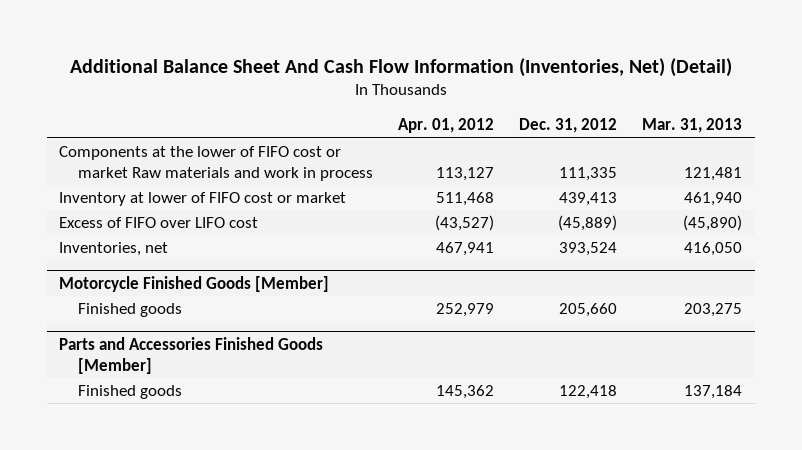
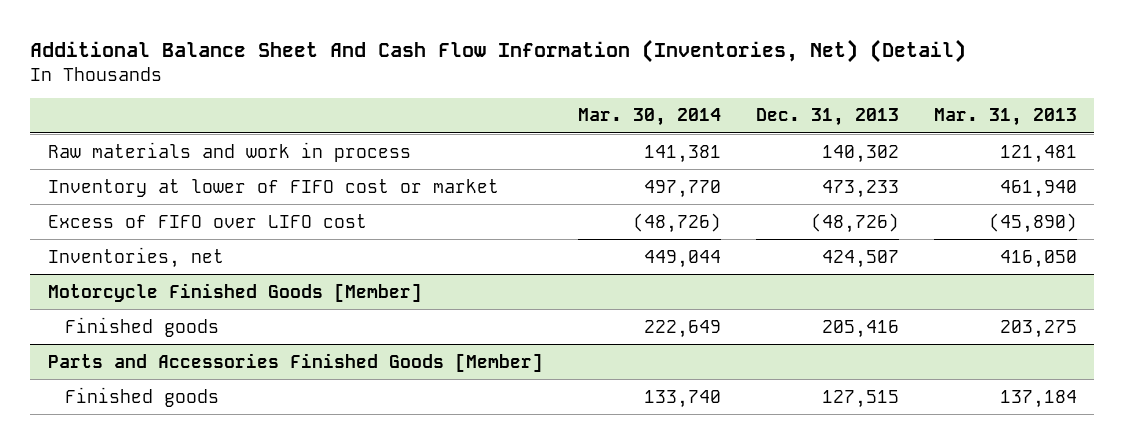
- | Apr. 01, 2012 | Dec. 31, 2012 | Mar. 31, 2013
+ | Mar. 30, 2014 | Dec. 31, 2013 | Mar. 31, 2013
- Components at the lower of FIFO cost or market Raw materials and work in process | 113,127 | 111,335 | 121,481
+ Raw materials and work in process | 141,381 | 140,302 | 121,481

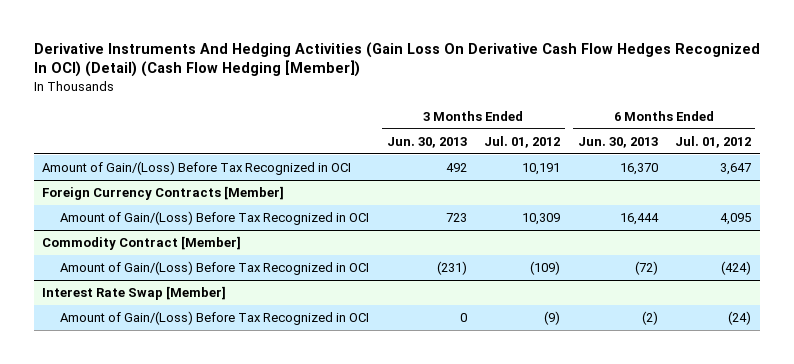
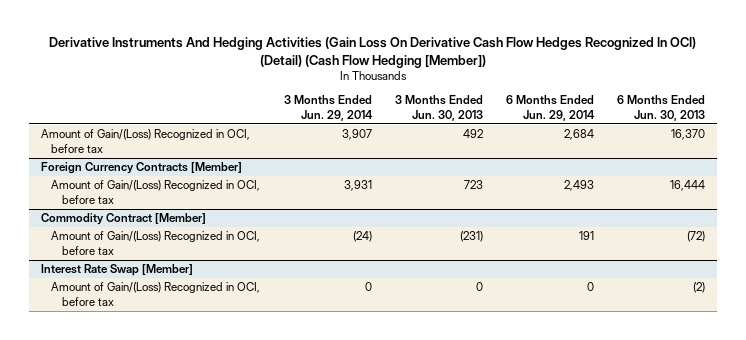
- | 3 Months Ended Jun. 30, 2013 | 3 Months Ended Jul. 01, 2012 | 6 Months Ended Jun. 30, 2013 | 6 Months Ended Jul. 01, 2012
+ | 3 Months Ended Jun. 29, 2014 | 3 Months Ended Jun. 30, 2013 | 6 Months Ended Jun. 29, 2014 | 6 Months Ended Jun. 30, 2013
- Amount of Gain/(Loss) Before Tax Recognized in OCI | 492 | 10,191 | 16,370 | 3,647
+ Amount of Gain/(Loss) Recognized in OCI, before tax | 3,907 | 492 | 2,684 | 16,370
@ Foreign Currency Contracts [Member]
- Amount of Gain/(Loss) Before Tax Recognized in OCI | 723 | 10,309 | 16,444 | 4,095
+ Amount of Gain/(Loss) Recognized in OCI, before tax | 3,931 | 723 | 2,493 | 16,444
@ Commodity Contract [Member]
- Amount of Gain/(Loss) Before Tax Recognized in OCI | (231) | (109) | (72) | (424)
+ Amount of Gain/(Loss) Recognized in OCI, before tax | (24) | (231) | 191 | (72)
@ Interest Rate Swap [Member]
- Amount of Gain/(Loss) Before Tax Recognized in OCI | 0 | (9) | (2) | (24)
+ Amount of Gain/(Loss) Recognized in OCI, before tax | 0 | 0 | 0 | (2)

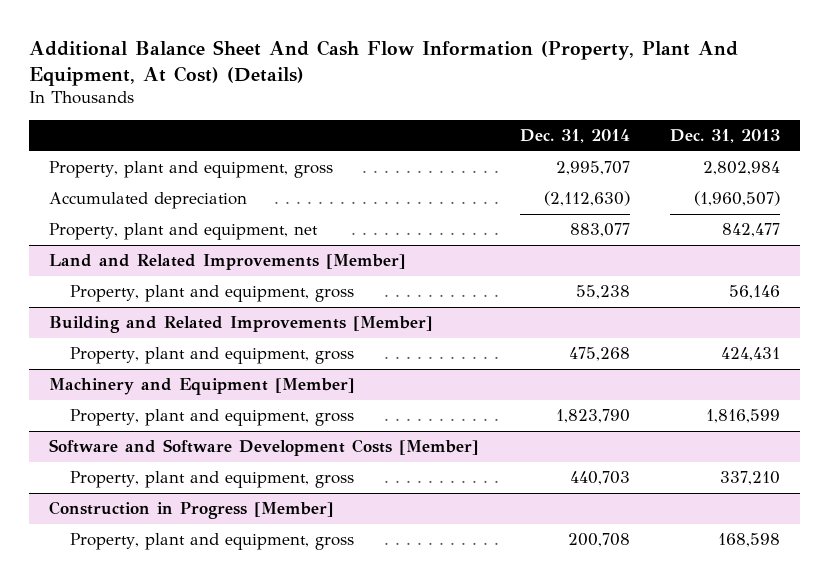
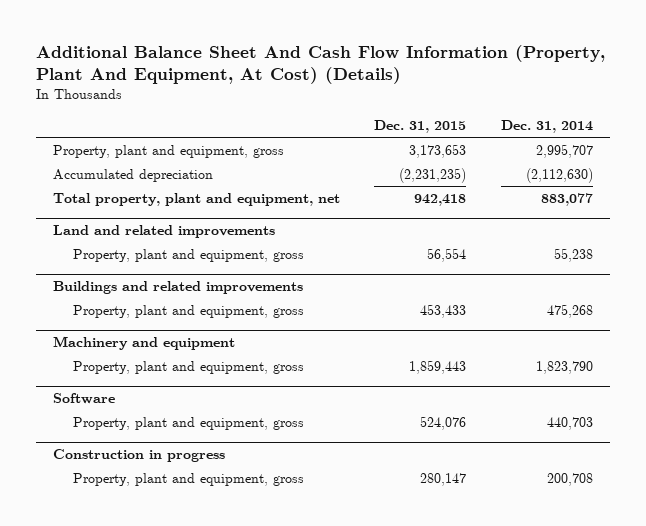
- | Dec. 31, 2014 | Dec. 31, 2013
+ | Dec. 31, 2015 | Dec. 31, 2014
- Property, plant and equipment, net | 883,077 | 842,477
- Land and Related Improvements [Member]
+ Total property, plant and equipment, net | 942,418 | 883,077
+ Land and related improvements
- Building and Related Improvements [Member]
+ Buildings and related improvements
- Machinery and Equipment [Member]
+ Machinery and equipment
- Software and Software Development Costs [Member]
+ Software
- Construction in Progress [Member]
+ Construction in progress

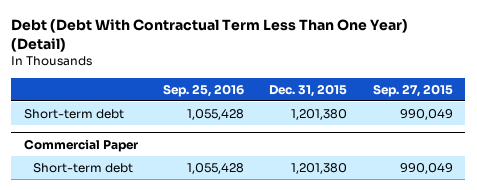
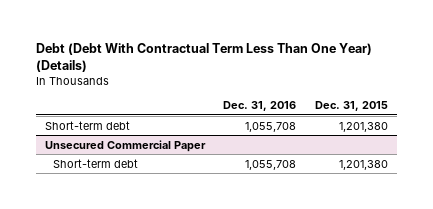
- Debt (Debt With Contractual Term Less Than One Year) (Detail)
+ Debt (Debt With Contractual Term Less Than One Year) (Details)
- | Sep. 25, 2016 | Dec. 31, 2015 | Sep. 27, 2015
+ | Dec. 31, 2016 | Dec. 31, 2015
- Commercial Paper
+ Unsecured Commercial Paper

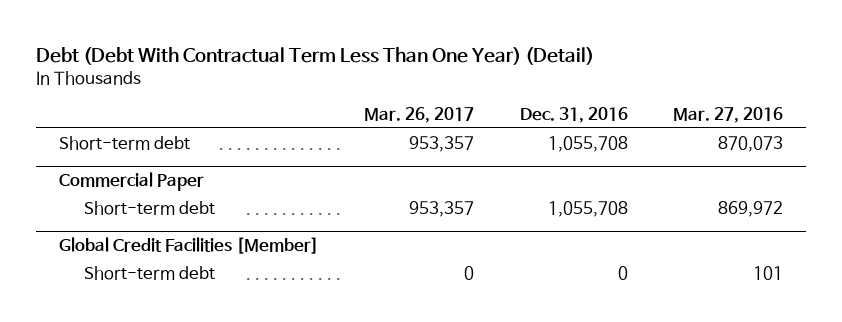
- Debt (Debt With Contractual Term Less Than One Year) (Details)
+ Debt (Debt With Contractual Term Less Than One Year) (Detail)
- | Dec. 31, 2016 | Dec. 31, 2015
+ | Mar. 26, 2017 | Dec. 31, 2016 | Mar. 27, 2016
- Unsecured Commercial Paper
+ Commercial Paper
+ Global Credit Facilities [Member]
+ Short-term debt | 0 | 0 | 101

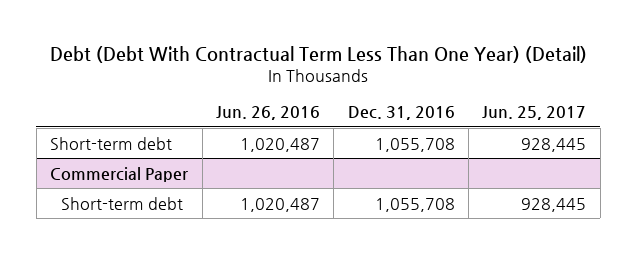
- | Mar. 26, 2017 | Dec. 31, 2016 | Mar. 27, 2016
+ | Jun. 26, 2016 | Dec. 31, 2016 | Jun. 25, 2017
- Global Credit Facilities [Member]
- Short-term debt | 0 | 0 | 101

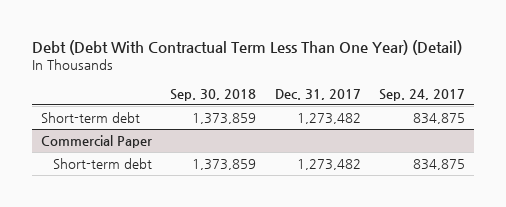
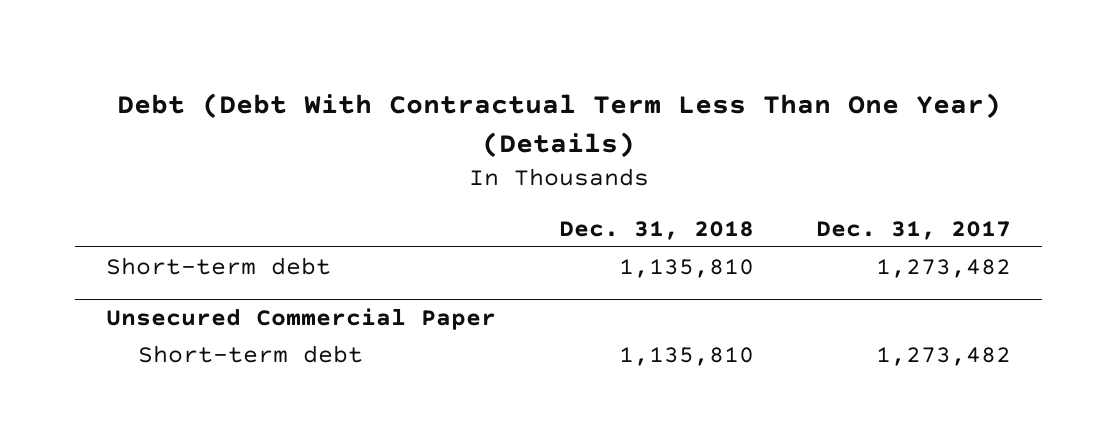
- Debt (Debt With Contractual Term Less Than One Year) (Detail)
+ Debt (Debt With Contractual Term Less Than One Year) (Details)
- | Sep. 30, 2018 | Dec. 31, 2017 | Sep. 24, 2017
+ | Dec. 31, 2018 | Dec. 31, 2017
- Commercial Paper
+ Unsecured Commercial Paper

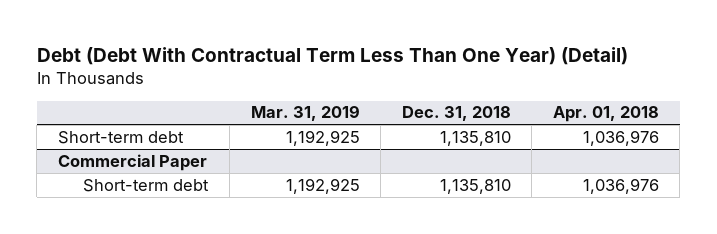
- Debt (Debt With Contractual Term Less Than One Year) (Details)
+ Debt (Debt With Contractual Term Less Than One Year) (Detail)
- | Dec. 31, 2018 | Dec. 31, 2017
+ | Mar. 31, 2019 | Dec. 31, 2018 | Apr. 01, 2018
- Unsecured Commercial Paper
+ Commercial Paper

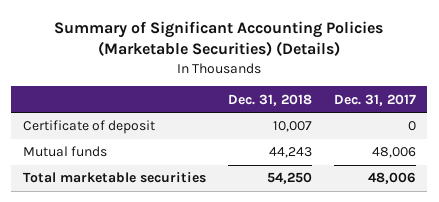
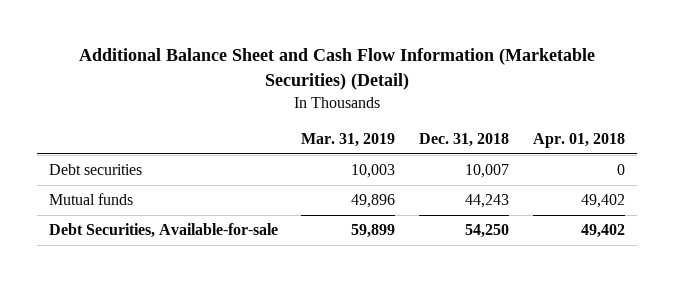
- Summary of Significant Accounting Policies (Marketable Securities) (Details)
+ Additional Balance Sheet and Cash Flow Information (Marketable Securities) (Detail)
- | Dec. 31, 2018 | Dec. 31, 2017
+ | Mar. 31, 2019 | Dec. 31, 2018 | Apr. 01, 2018
- Certificate of deposit | 10,007 | 0
+ Debt securities | 10,003 | 10,007 | 0
- Total marketable securities | 54,250 | 48,006
+ Debt Securities, Available-for-sale | 59,899 | 54,250 | 49,402

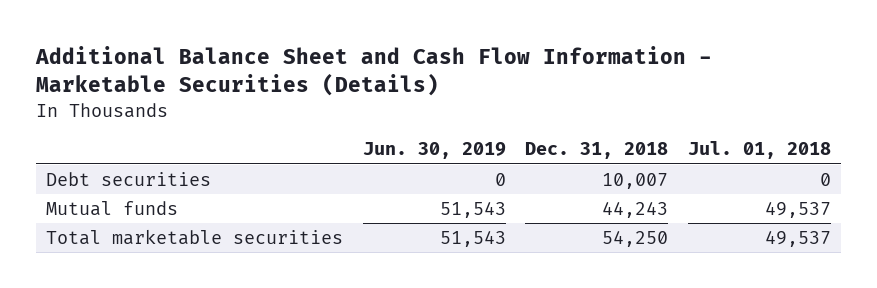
- Additional Balance Sheet and Cash Flow Information (Marketable Securities) (Detail)
+ Additional Balance Sheet and Cash Flow Information - Marketable Securities (Details)
- | Mar. 31, 2019 | Dec. 31, 2018 | Apr. 01, 2018
+ | Jun. 30, 2019 | Dec. 31, 2018 | Jul. 01, 2018
- Debt Securities, Available-for-sale | 59,899 | 54,250 | 49,402
+ Total marketable securities | 51,543 | 54,250 | 49,537

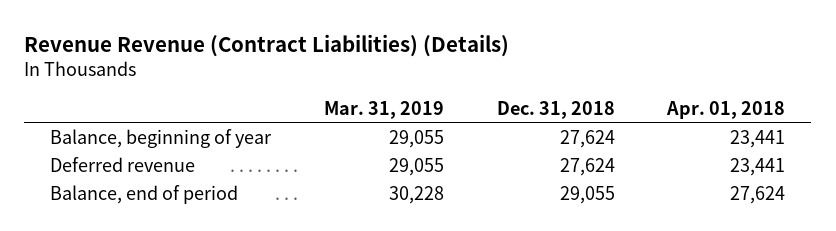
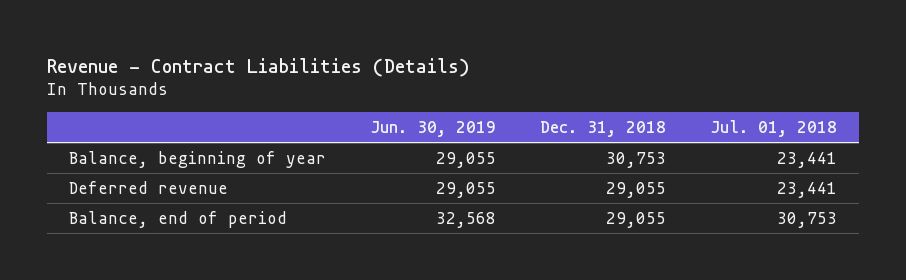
- Revenue Revenue (Contract Liabilities) (Details)
+ Revenue - Contract Liabilities (Details)
- | Mar. 31, 2019 | Dec. 31, 2018 | Apr. 01, 2018
+ | Jun. 30, 2019 | Dec. 31, 2018 | Jul. 01, 2018
- Balance, beginning of year | 29,055 | 27,624 | 23,441
- Deferred revenue | 29,055 | 27,624 | 23,441
+ Balance, beginning of year | 29,055 | 30,753 | 23,441
+ Deferred revenue | 29,055 | 29,055 | 23,441

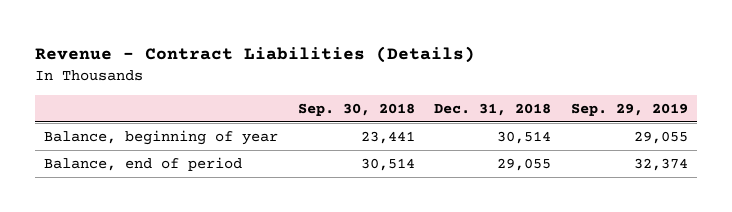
- | Jun. 30, 2019 | Dec. 31, 2018 | Jul. 01, 2018
+ | Sep. 30, 2018 | Dec. 31, 2018 | Sep. 29, 2019
- Balance, beginning of year | 29,055 | 30,753 | 23,441
- Deferred revenue | 29,055 | 29,055 | 23,441
+ Balance, beginning of year | 23,441 | 30,514 | 29,055

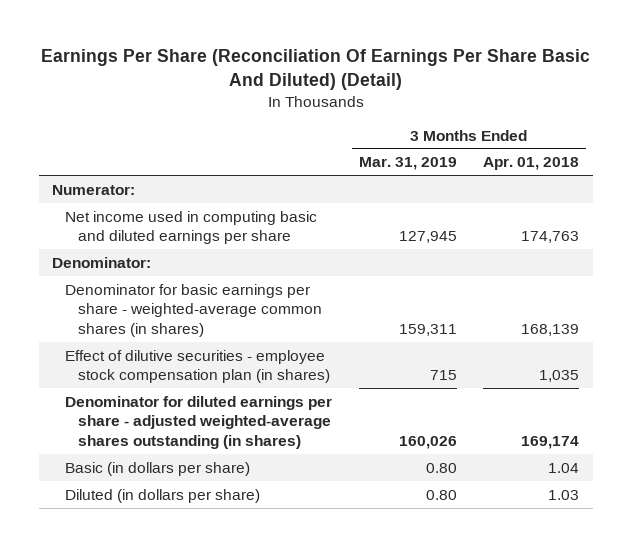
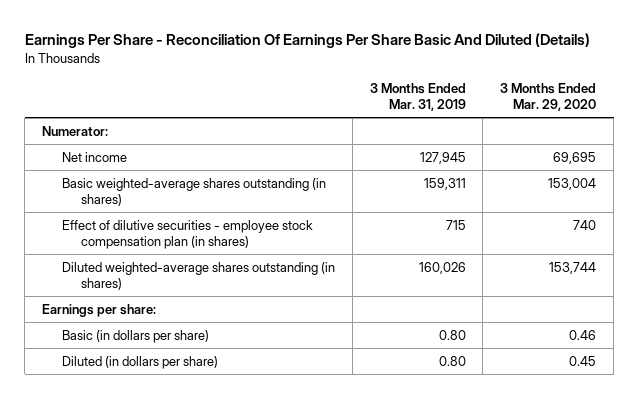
- Earnings Per Share (Reconciliation Of Earnings Per Share Basic And Diluted) (Detail)
+ Earnings Per Share - Reconciliation Of Earnings Per Share Basic And Diluted (Details)
- | 3 Months Ended Mar. 31, 2019 | 3 Months Ended Apr. 01, 2018
+ | 3 Months Ended Mar. 31, 2019 | 3 Months Ended Mar. 29, 2020
- Net income used in computing basic and diluted earnings per share | 127,945 | 174,763
- Denominator:
- Denominator for basic earnings per share - weighted-average common shares (in shares) | 159,311 | 168,139
+ Net income | 127,945 | 69,695
+ Basic weighted-average shares outstanding (in shares) | 159,311 | 153,004
- Denominator for diluted earnings per share - adjusted weighted-average shares outstanding (in shares) | 160,026 | 169,174
+ Diluted weighted-average shares outstanding (in shares) | 160,026 | 153,744
+ Earnings per share:

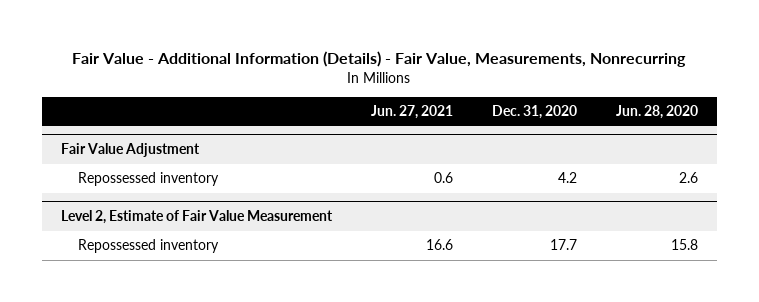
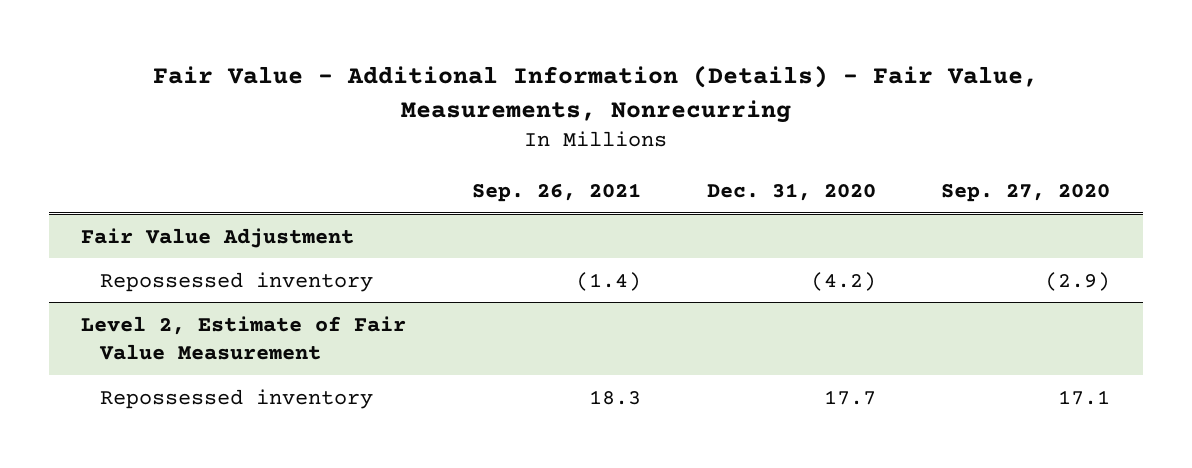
- | Jun. 27, 2021 | Dec. 31, 2020 | Jun. 28, 2020
+ | Sep. 26, 2021 | Dec. 31, 2020 | Sep. 27, 2020
@ Fair Value Adjustment
- Repossessed inventory | 0.6 | 4.2 | 2.6
+ Repossessed inventory | (1.4) | (4.2) | (2.9)

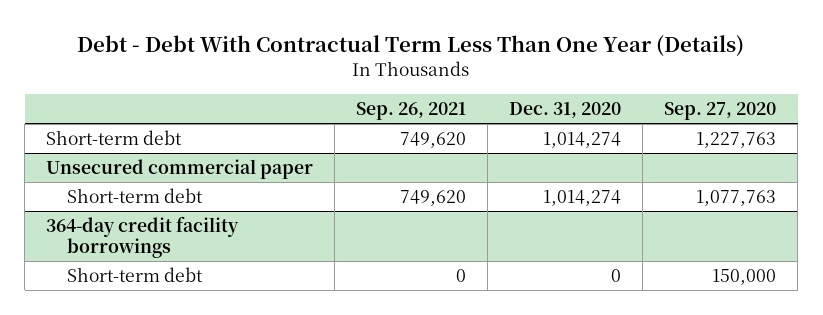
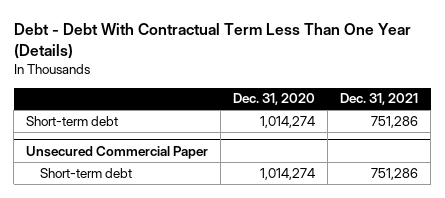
- | Sep. 26, 2021 | Dec. 31, 2020 | Sep. 27, 2020
+ | Dec. 31, 2020 | Dec. 31, 2021
- Unsecured commercial paper
+ Unsecured Commercial Paper
- 364-day credit facility borrowings
- Short-term debt | 0 | 0 | 150,000

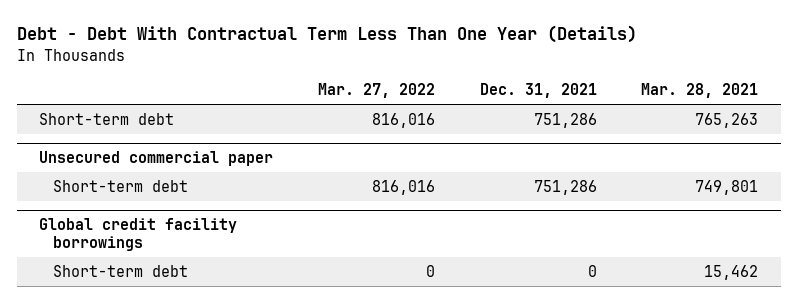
- | Dec. 31, 2020 | Dec. 31, 2021
+ | Mar. 27, 2022 | Dec. 31, 2021 | Mar. 28, 2021
- Unsecured Commercial Paper
+ Unsecured commercial paper
+ Global credit facility borrowings
+ Short-term debt | 0 | 0 | 15,462

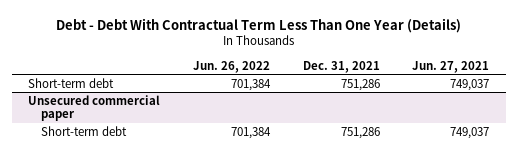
- | Mar. 27, 2022 | Dec. 31, 2021 | Mar. 28, 2021
+ | Jun. 26, 2022 | Dec. 31, 2021 | Jun. 27, 2021
- Global credit facility borrowings
- Short-term debt | 0 | 0 | 15,462

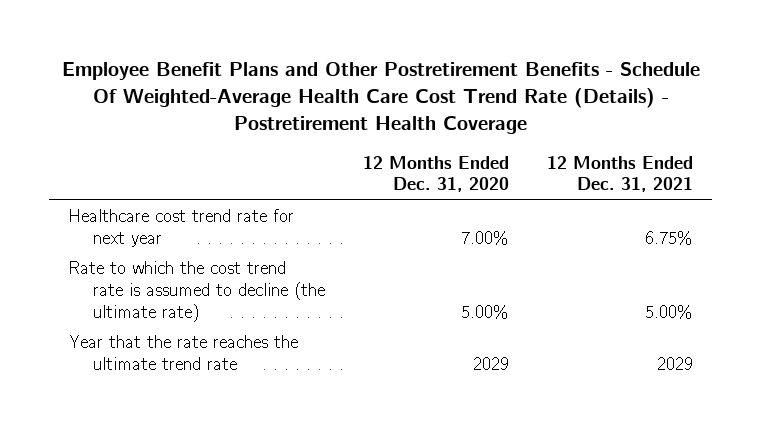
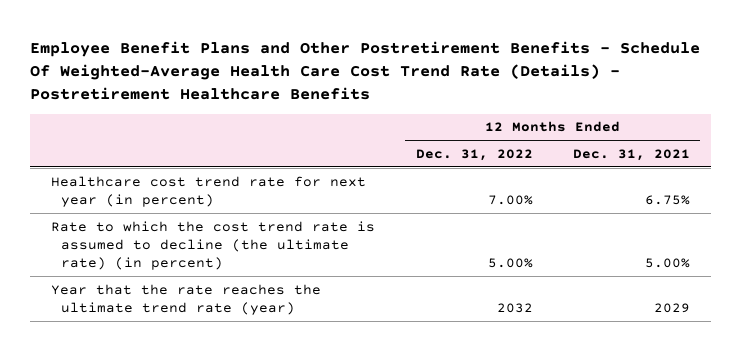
- Employee Benefit Plans and Other Postretirement Benefits - Schedule Of Weighted-Average Health Care Cost Trend Rate (Details) - Postretirement Health Coverage
+ Employee Benefit Plans and Other Postretirement Benefits - Schedule Of Weighted-Average Health Care Cost Trend Rate (Details) - Postretirement Healthcare Benefits
- | 12 Months Ended Dec. 31, 2020 | 12 Months Ended Dec. 31, 2021
+ | 12 Months Ended Dec. 31, 2022 | 12 Months Ended Dec. 31, 2021
- Healthcare cost trend rate for next year | 7.00% | 6.75%
- Rate to which the cost trend rate is assumed to decline (the ultimate rate) | 5.00% | 5.00%
- Year that the rate reaches the ultimate trend rate | 2029 | 2029
+ Healthcare cost trend rate for next year (in percent) | 7.00% | 6.75%
+ Rate to which the cost trend rate is assumed to decline (the ultimate rate) (in percent) | 5.00% | 5.00%
+ Year that the rate reaches the ultimate trend rate (year) | 2032 | 2029

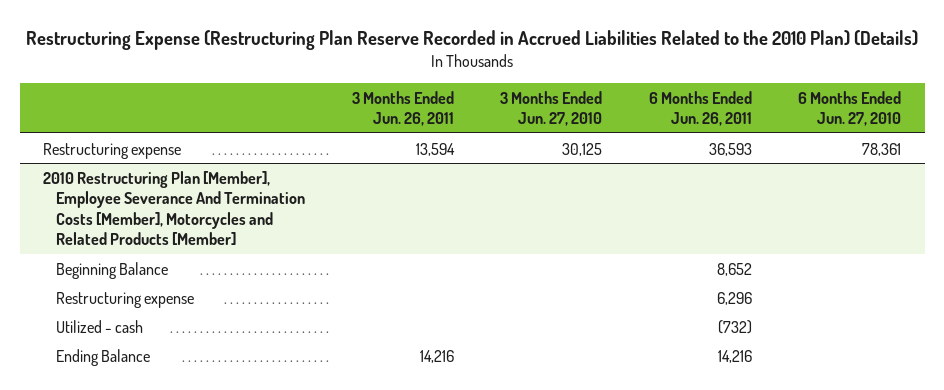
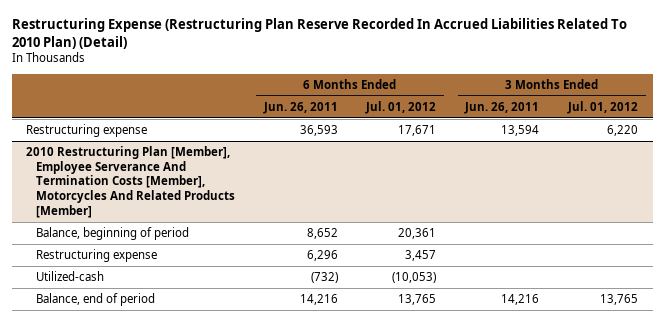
- Restructuring Expense (Restructuring Plan Reserve Recorded in Accrued Liabilities Related to the 2010 Plan) (Details)
+ Restructuring Expense (Restructuring Plan Reserve Recorded In Accrued Liabilities Related To 2010 Plan) (Detail)
- | 3 Months Ended Jun. 26, 2011 | 3 Months Ended Jun. 27, 2010 | 6 Months Ended Jun. 26, 2011 | 6 Months Ended Jun. 27, 2010
+ | 6 Months Ended Jun. 26, 2011 | 6 Months Ended Jul. 01, 2012 | 3 Months Ended Jun. 26, 2011 | 3 Months Ended Jul. 01, 2012
- 2010 Restructuring Plan [Member], Employee Severance And Termination Costs [Member], Motorcycles and Related Products [Member]
- Beginning Balance | | | 8,652 |
+ 2010 Restructuring Plan [Member], Employee Serverance And Termination Costs [Member], Motorcycles And Related Products [Member]
+ Balance, beginning of period | 8,652 | 20,361 | |
- Utilized - cash | | | (732) |
- Ending Balance | 14,216 | | 14,216 |
+ Utilized-cash | (732) | (10,053) | |
+ Balance, end of period | 14,216 | 13,765 | 14,216 | 13,765

